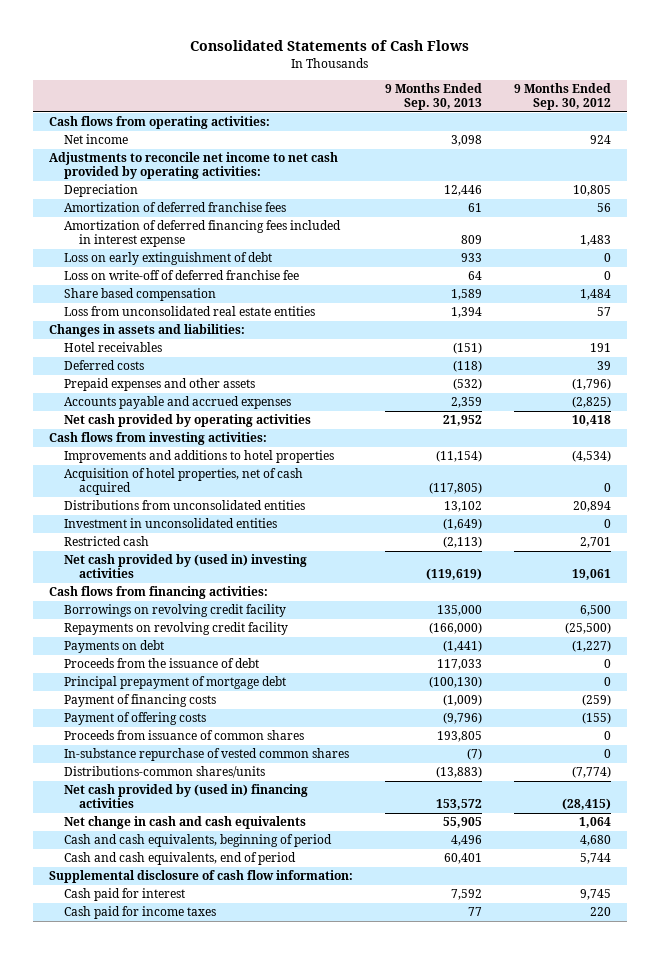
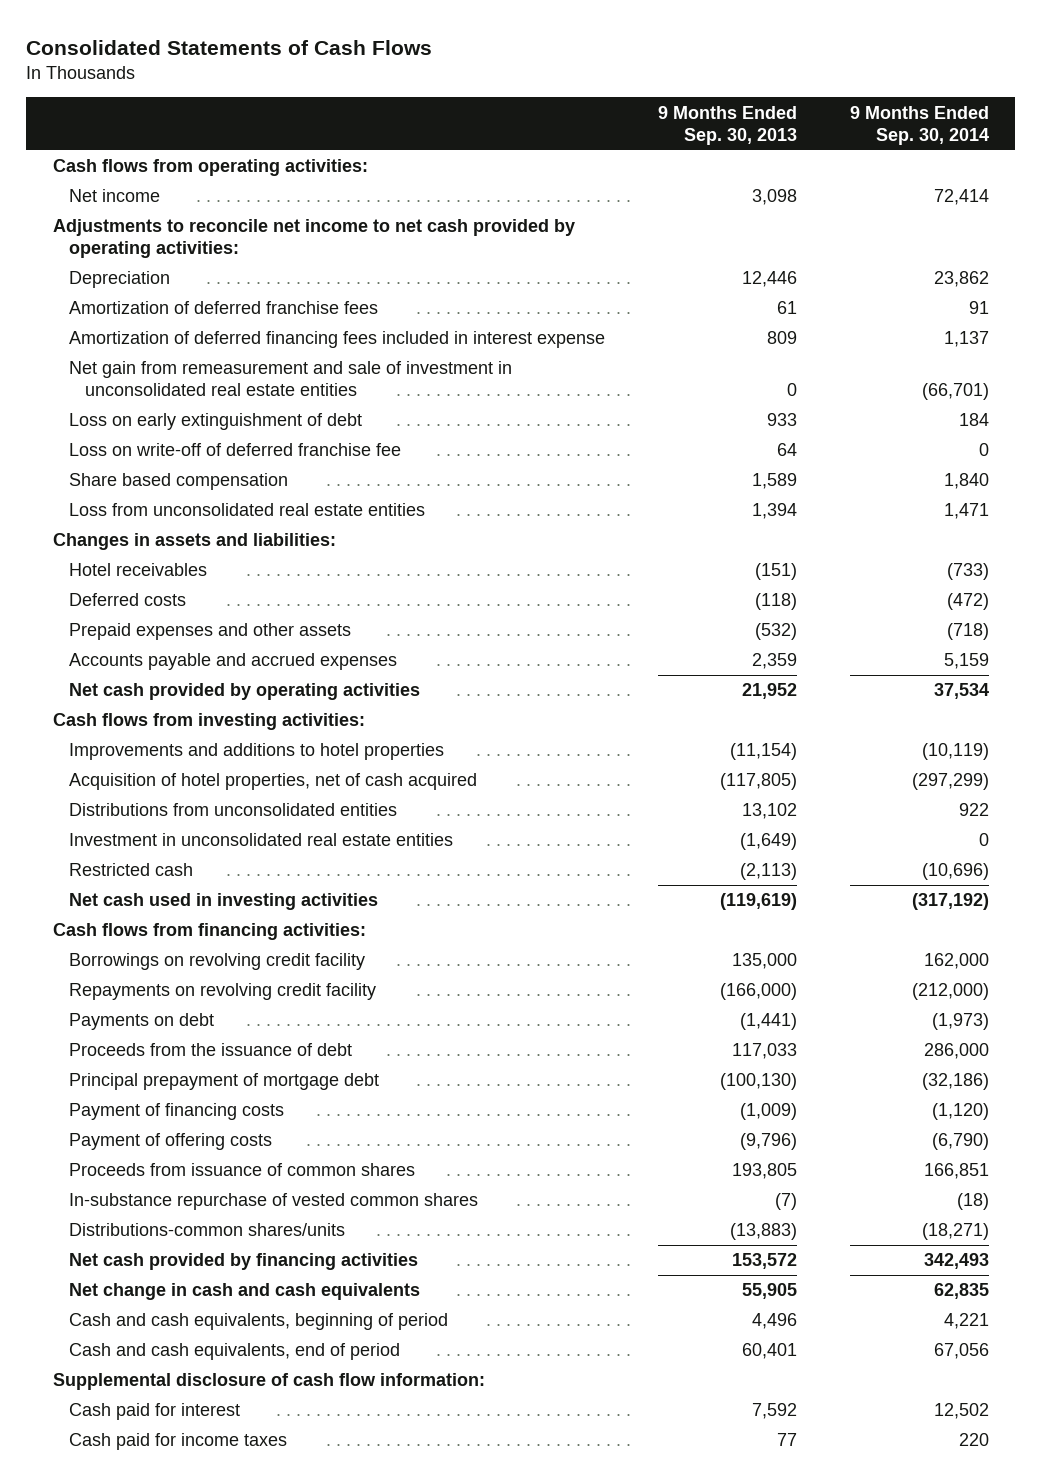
- | 9 Months Ended Sep. 30, 2013 | 9 Months Ended Sep. 30, 2012
+ | 9 Months Ended Sep. 30, 2013 | 9 Months Ended Sep. 30, 2014
+ Net gain from remeasurement and sale of investment in unconsolidated real estate entities | 0 | (66,701)
- Investment in unconsolidated entities | (1,649) | 0
+ Investment in unconsolidated real estate entities | (1,649) | 0
- Net cash provided by (used in) investing activities | (119,619) | 19,061
+ Net cash used in investing activities | (119,619) | (317,192)
- Net cash provided by (used in) financing activities | 153,572 | (28,415)
+ Net cash provided by financing activities | 153,572 | 342,493

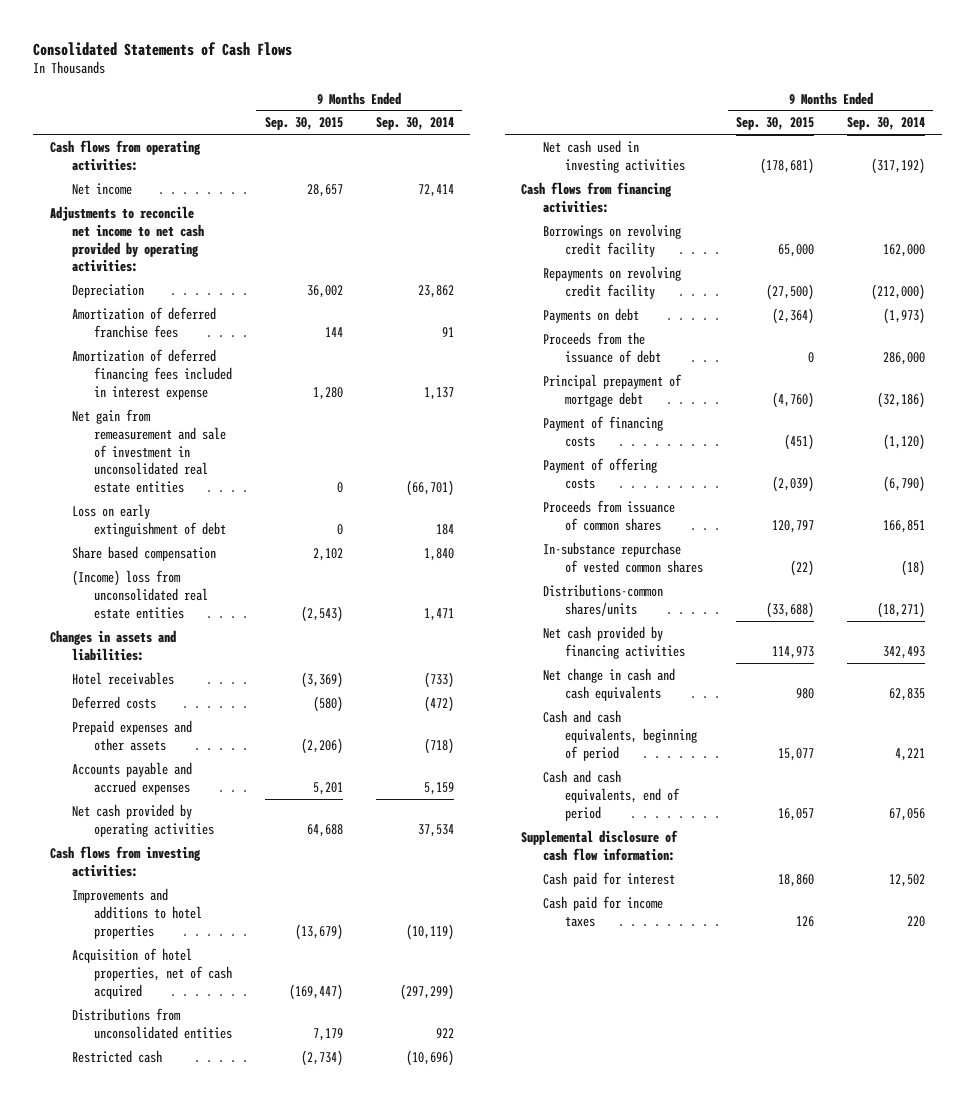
- | 9 Months Ended Sep. 30, 2013 | 9 Months Ended Sep. 30, 2014
+ | 9 Months Ended Sep. 30, 2015 | 9 Months Ended Sep. 30, 2014
- Loss on write-off of deferred franchise fee | 64 | 0
- Loss from unconsolidated real estate entities | 1,394 | 1,471
+ (Income) loss from unconsolidated real estate entities | (2,543) | 1,471
- Investment in unconsolidated real estate entities | (1,649) | 0

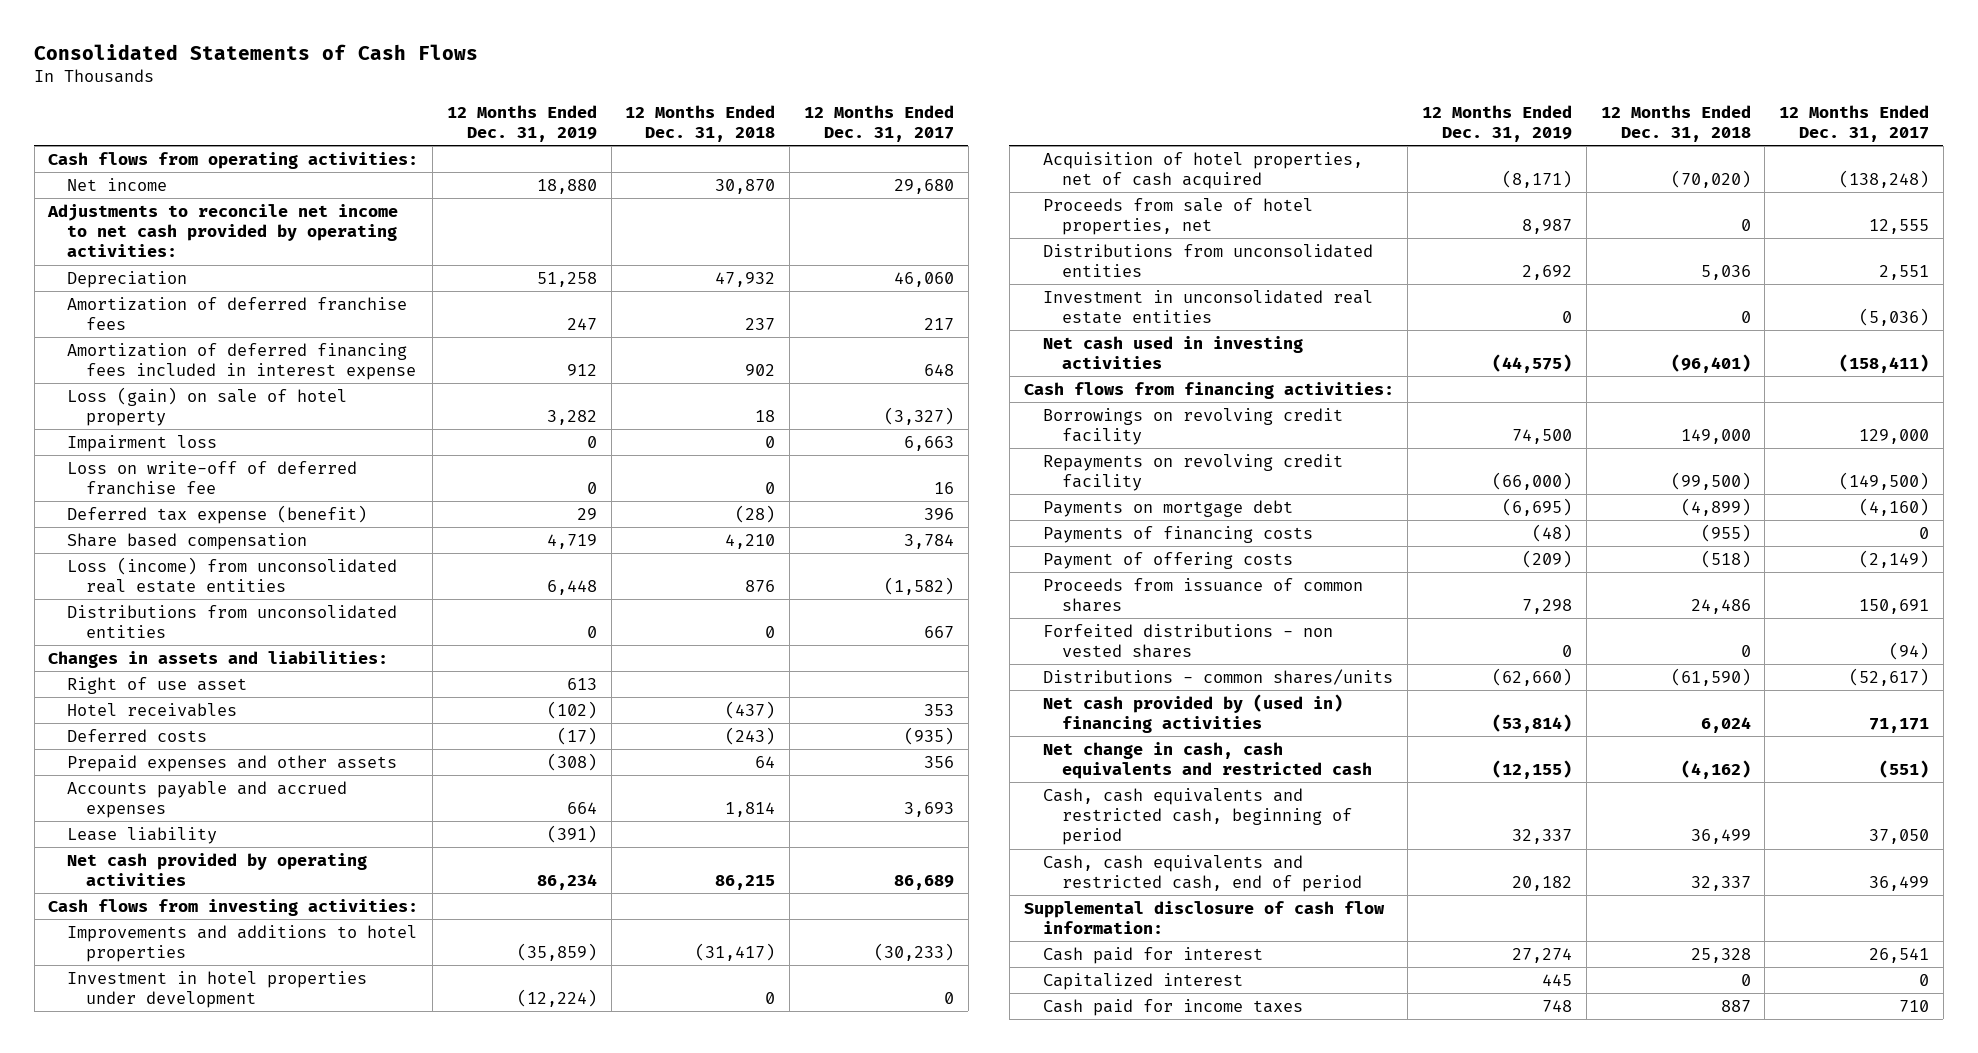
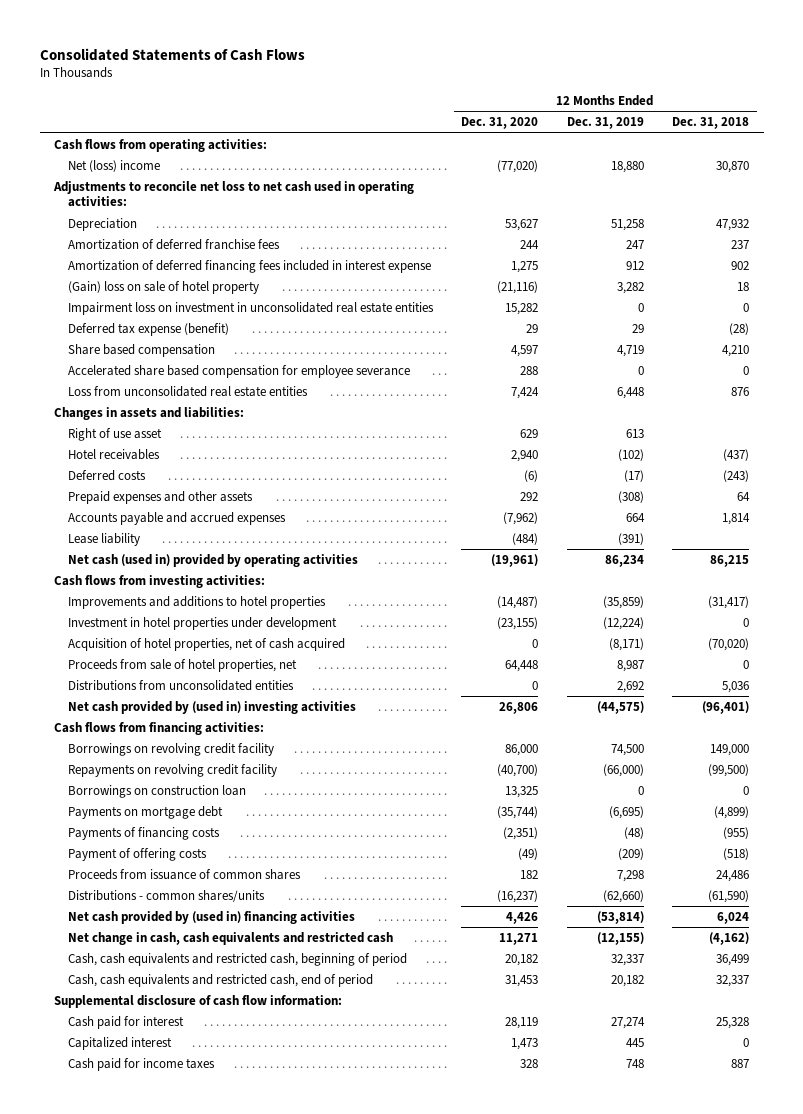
- | 12 Months Ended Dec. 31, 2019 | 12 Months Ended Dec. 31, 2018 | 12 Months Ended Dec. 31, 2017
+ | 12 Months Ended Dec. 31, 2020 | 12 Months Ended Dec. 31, 2019 | 12 Months Ended Dec. 31, 2018
- Net income | 18,880 | 30,870 | 29,680
- Adjustments to reconcile net income to net cash provided by operating activities:
+ Net (loss) income | (77,020) | 18,880 | 30,870
+ Adjustments to reconcile net loss to net cash used in operating activities:
- Loss (gain) on sale of hotel property | 3,282 | 18 | (3,327)
- Impairment loss | 0 | 0 | 6,663
- Loss on write-off of deferred franchise fee | 0 | 0 | 16
+ (Gain) loss on sale of hotel property | (21,116) | 3,282 | 18
+ Impairment loss on investment in unconsolidated real estate entities | 15,282 | 0 | 0
- Loss (income) from unconsolidated real estate entities | 6,448 | 876 | (1,582)
- Distributions from unconsolidated entities | 0 | 0 | 667
+ Accelerated share based compensation for employee severance | 288 | 0 | 0
+ Loss from unconsolidated real estate entities | 7,424 | 6,448 | 876
- Net cash provided by operating activities | 86,234 | 86,215 | 86,689
+ Net cash (used in) provided by operating activities | (19,961) | 86,234 | 86,215
- Investment in unconsolidated real estate entities | 0 | 0 | (5,036)
- Net cash used in investing activities | (44,575) | (96,401) | (158,411)
+ Net cash provided by (used in) investing activities | 26,806 | (44,575) | (96,401)
+ Borrowings on construction loan | 13,325 | 0 | 0
- Forfeited distributions - non vested shares | 0 | 0 | (94)

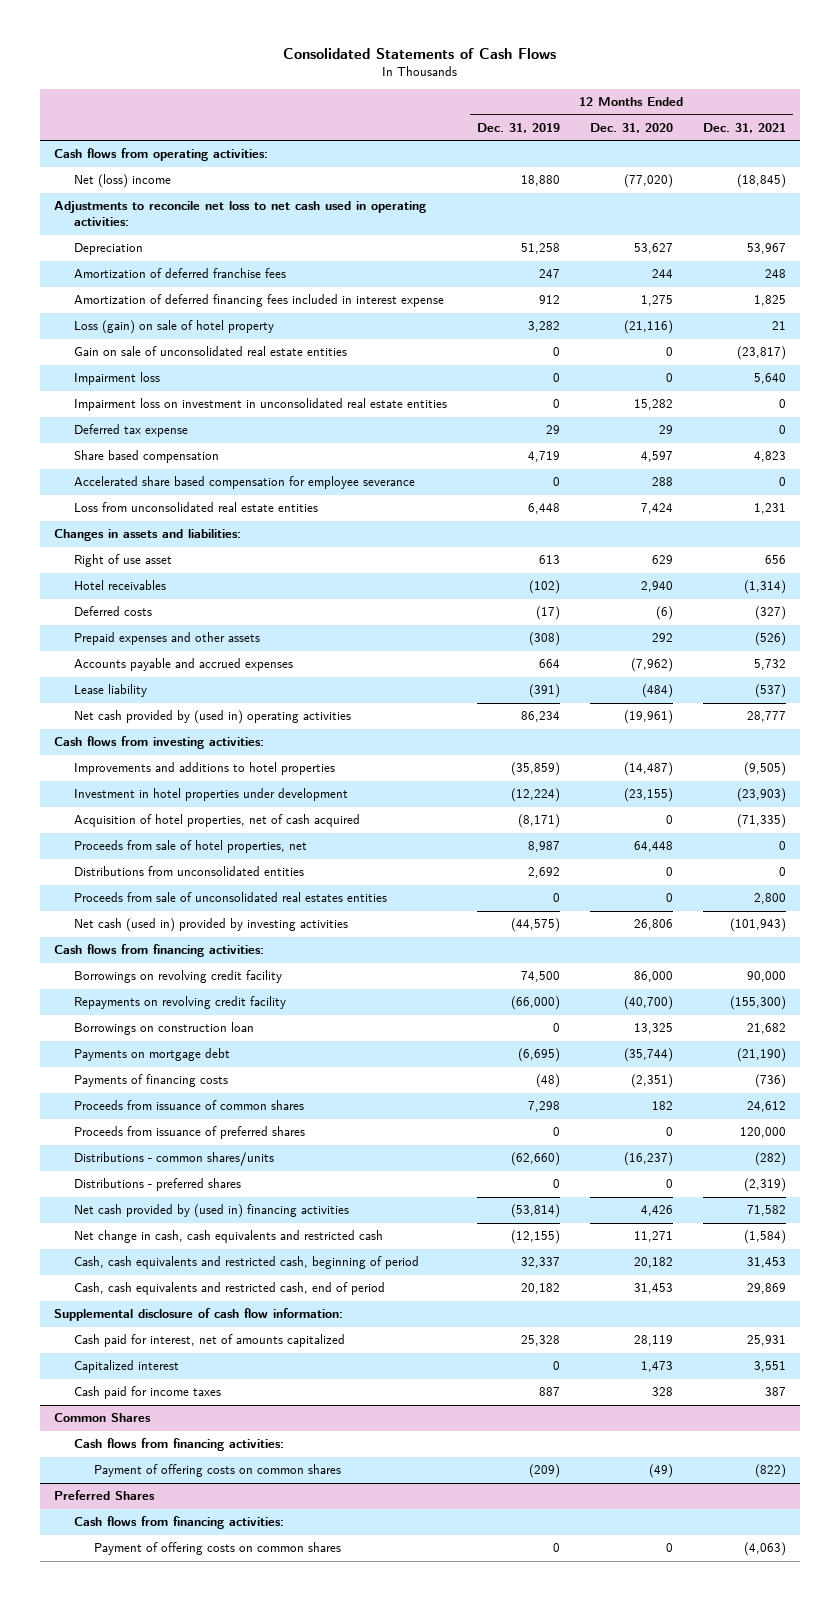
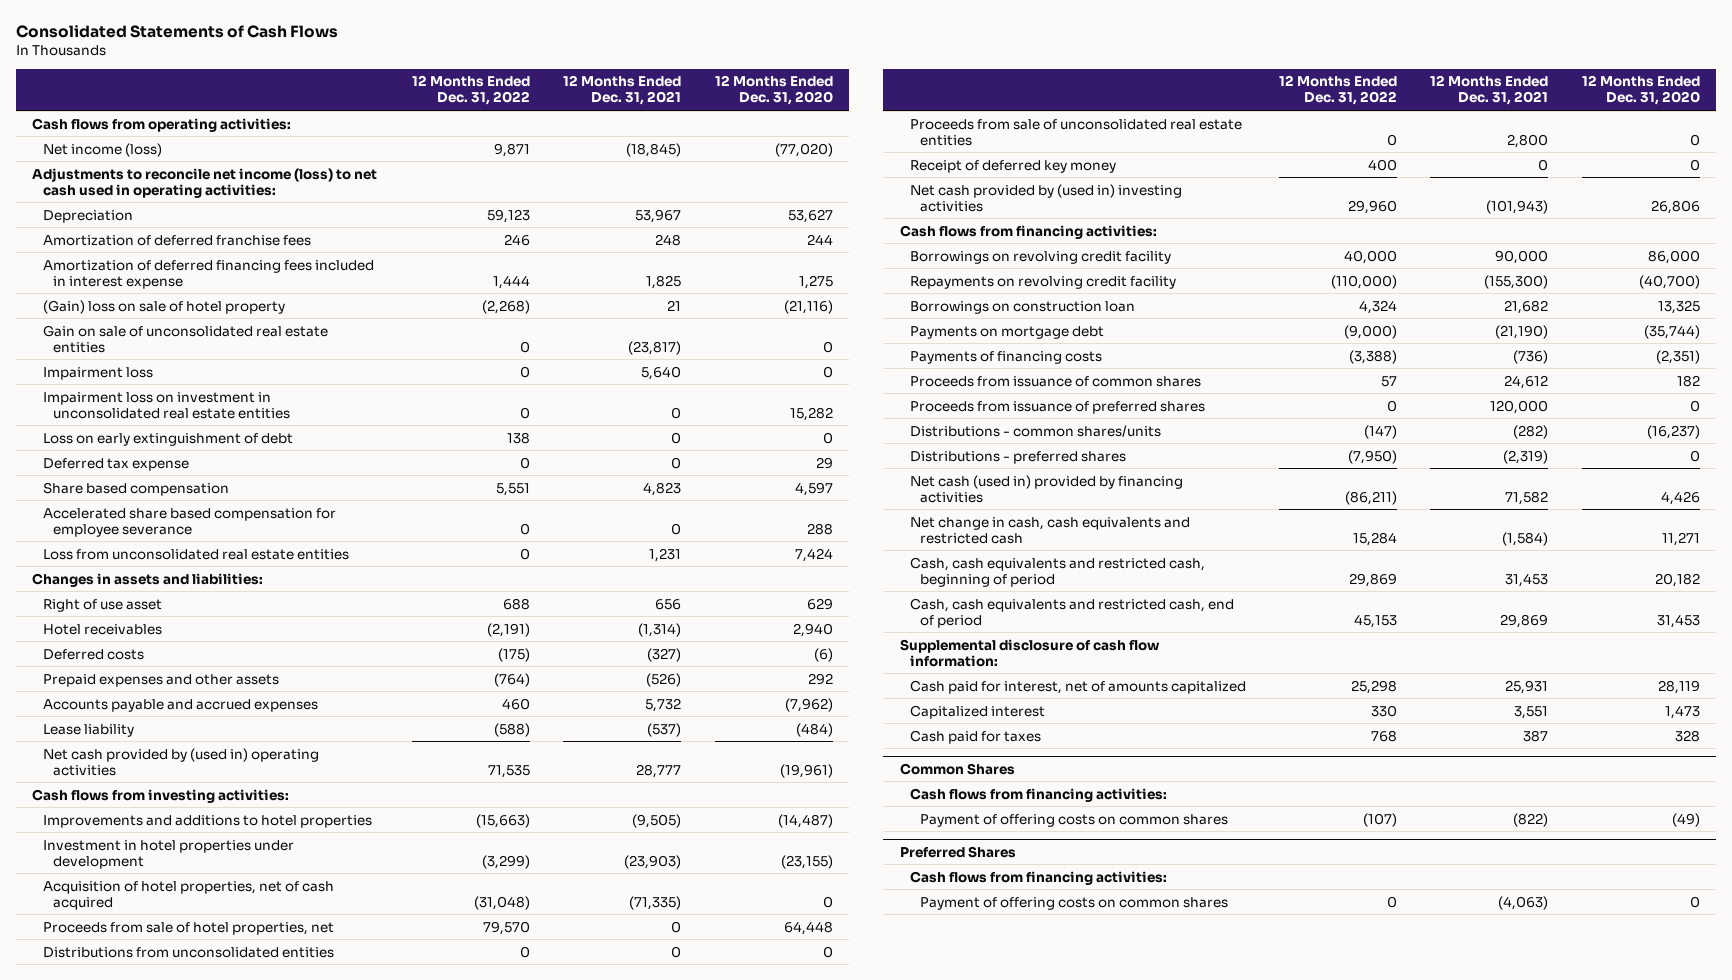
- | 12 Months Ended Dec. 31, 2019 | 12 Months Ended Dec. 31, 2020 | 12 Months Ended Dec. 31, 2021
+ | 12 Months Ended Dec. 31, 2022 | 12 Months Ended Dec. 31, 2021 | 12 Months Ended Dec. 31, 2020
- Net (loss) income | 18,880 | (77,020) | (18,845)
- Adjustments to reconcile net loss to net cash used in operating activities:
+ Net income (loss) | 9,871 | (18,845) | (77,020)
+ Adjustments to reconcile net income (loss) to net cash used in operating activities:
- Loss (gain) on sale of hotel property | 3,282 | (21,116) | 21
+ (Gain) loss on sale of hotel property | (2,268) | 21 | (21,116)
+ Loss on early extinguishment of debt | 138 | 0 | 0
- Proceeds from sale of unconsolidated real estates entities | 0 | 0 | 2,800
- Net cash (used in) provided by investing activities | (44,575) | 26,806 | (101,943)
+ Proceeds from sale of unconsolidated real estate entities | 0 | 2,800 | 0
+ Receipt of deferred key money | 400 | 0 | 0
+ Net cash provided by (used in) investing activities | 29,960 | (101,943) | 26,806
- Net cash provided by (used in) financing activities | (53,814) | 4,426 | 71,582
+ Net cash (used in) provided by financing activities | (86,211) | 71,582 | 4,426
- Cash paid for income taxes | 887 | 328 | 387
+ Cash paid for taxes | 768 | 387 | 328

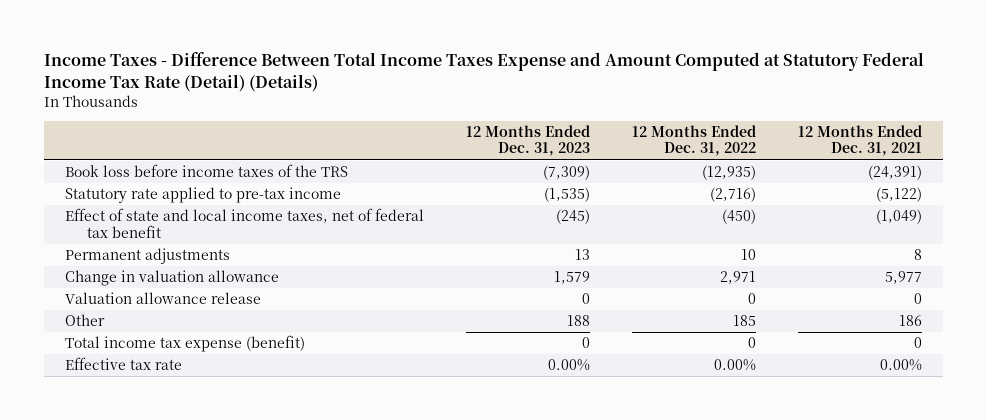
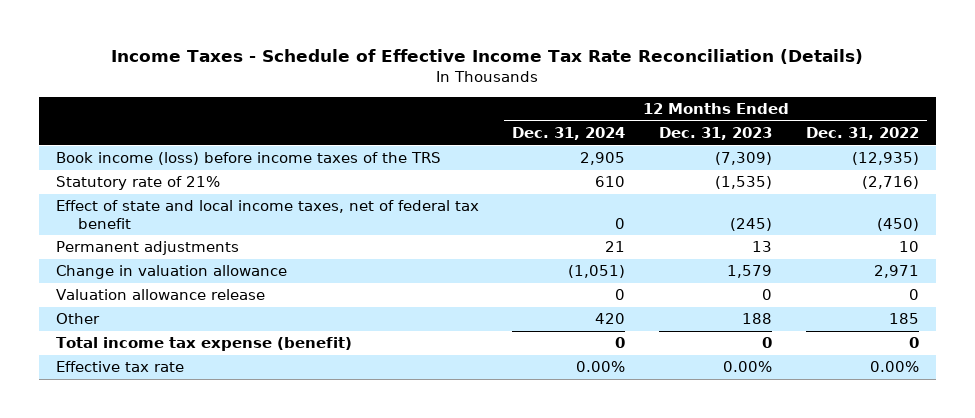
- Income Taxes - Difference Between Total Income Taxes Expense and Amount Computed at Statutory Federal Income Tax Rate (Detail) (Details)
+ Income Taxes - Schedule of Effective Income Tax Rate Reconciliation (Details)
- | 12 Months Ended Dec. 31, 2023 | 12 Months Ended Dec. 31, 2022 | 12 Months Ended Dec. 31, 2021
+ | 12 Months Ended Dec. 31, 2024 | 12 Months Ended Dec. 31, 2023 | 12 Months Ended Dec. 31, 2022
- Book loss before income taxes of the TRS | (7,309) | (12,935) | (24,391)
- Statutory rate applied to pre-tax income | (1,535) | (2,716) | (5,122)
+ Book income (loss) before income taxes of the TRS | 2,905 | (7,309) | (12,935)
+ Statutory rate of 21% | 610 | (1,535) | (2,716)

